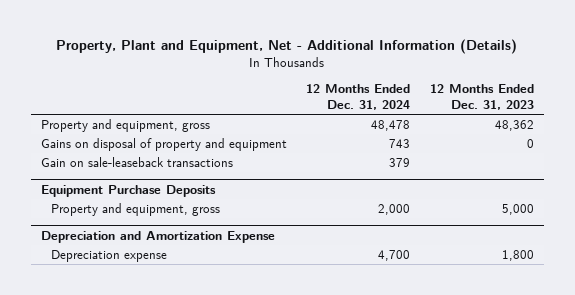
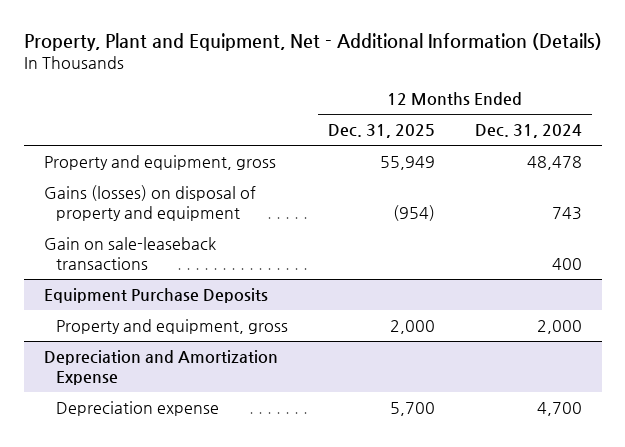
- | 12 Months Ended Dec. 31, 2024 | 12 Months Ended Dec. 31, 2023
+ | 12 Months Ended Dec. 31, 2025 | 12 Months Ended Dec. 31, 2024
- Gains on disposal of property and equipment | 743 | 0
- Gain on sale-leaseback transactions | 379 |
+ Gains (losses) on disposal of property and equipment | (954) | 743
+ Gain on sale-leaseback transactions | | 400

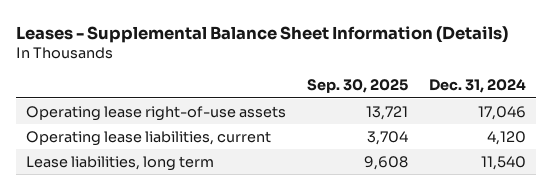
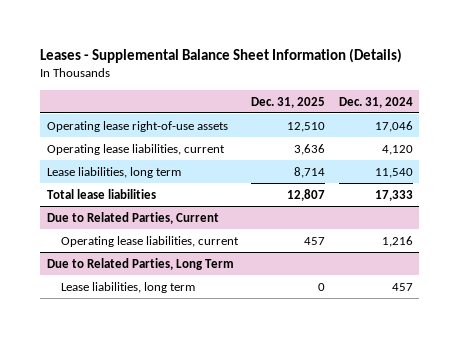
- | Sep. 30, 2025 | Dec. 31, 2024
+ | Dec. 31, 2025 | Dec. 31, 2024
+ Total lease liabilities | 12,807 | 17,333
+ Due to Related Parties, Current
+ Operating lease liabilities, current | 457 | 1,216
+ Due to Related Parties, Long Term
+ Lease liabilities, long term | 0 | 457

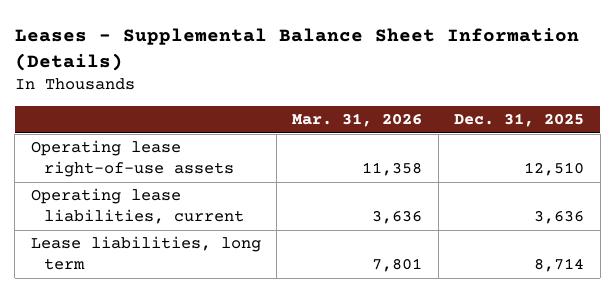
- | Dec. 31, 2025 | Dec. 31, 2024
+ | Mar. 31, 2026 | Dec. 31, 2025
- Total lease liabilities | 12,807 | 17,333
- Due to Related Parties, Current
- Operating lease liabilities, current | 457 | 1,216
- Due to Related Parties, Long Term
- Lease liabilities, long term | 0 | 457

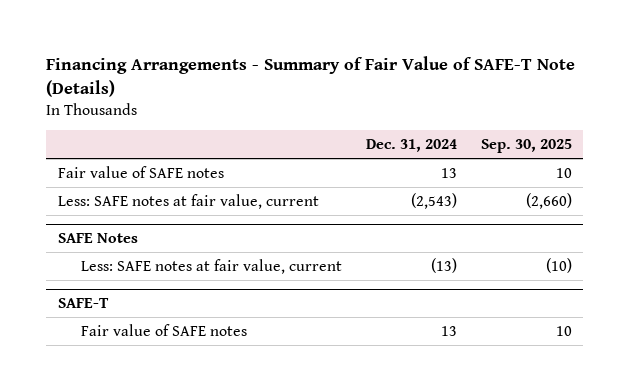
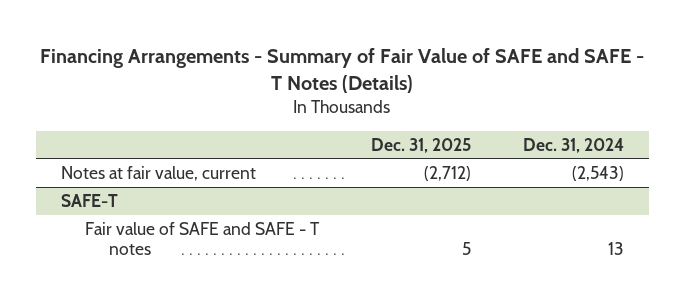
- Financing Arrangements - Summary of Fair Value of SAFE-T Note (Details)
+ Financing Arrangements - Summary of Fair Value of SAFE and SAFE - T Notes (Details)
- | Dec. 31, 2024 | Sep. 30, 2025
+ | Dec. 31, 2025 | Dec. 31, 2024
- Fair value of SAFE notes | 13 | 10
- Less: SAFE notes at fair value, current | (2,543) | (2,660)
- SAFE Notes
- Less: SAFE notes at fair value, current | (13) | (10)
+ Notes at fair value, current | (2,712) | (2,543)
@ SAFE-T
- Fair value of SAFE notes | 13 | 10
+ Fair value of SAFE and SAFE - T notes | 5 | 13

